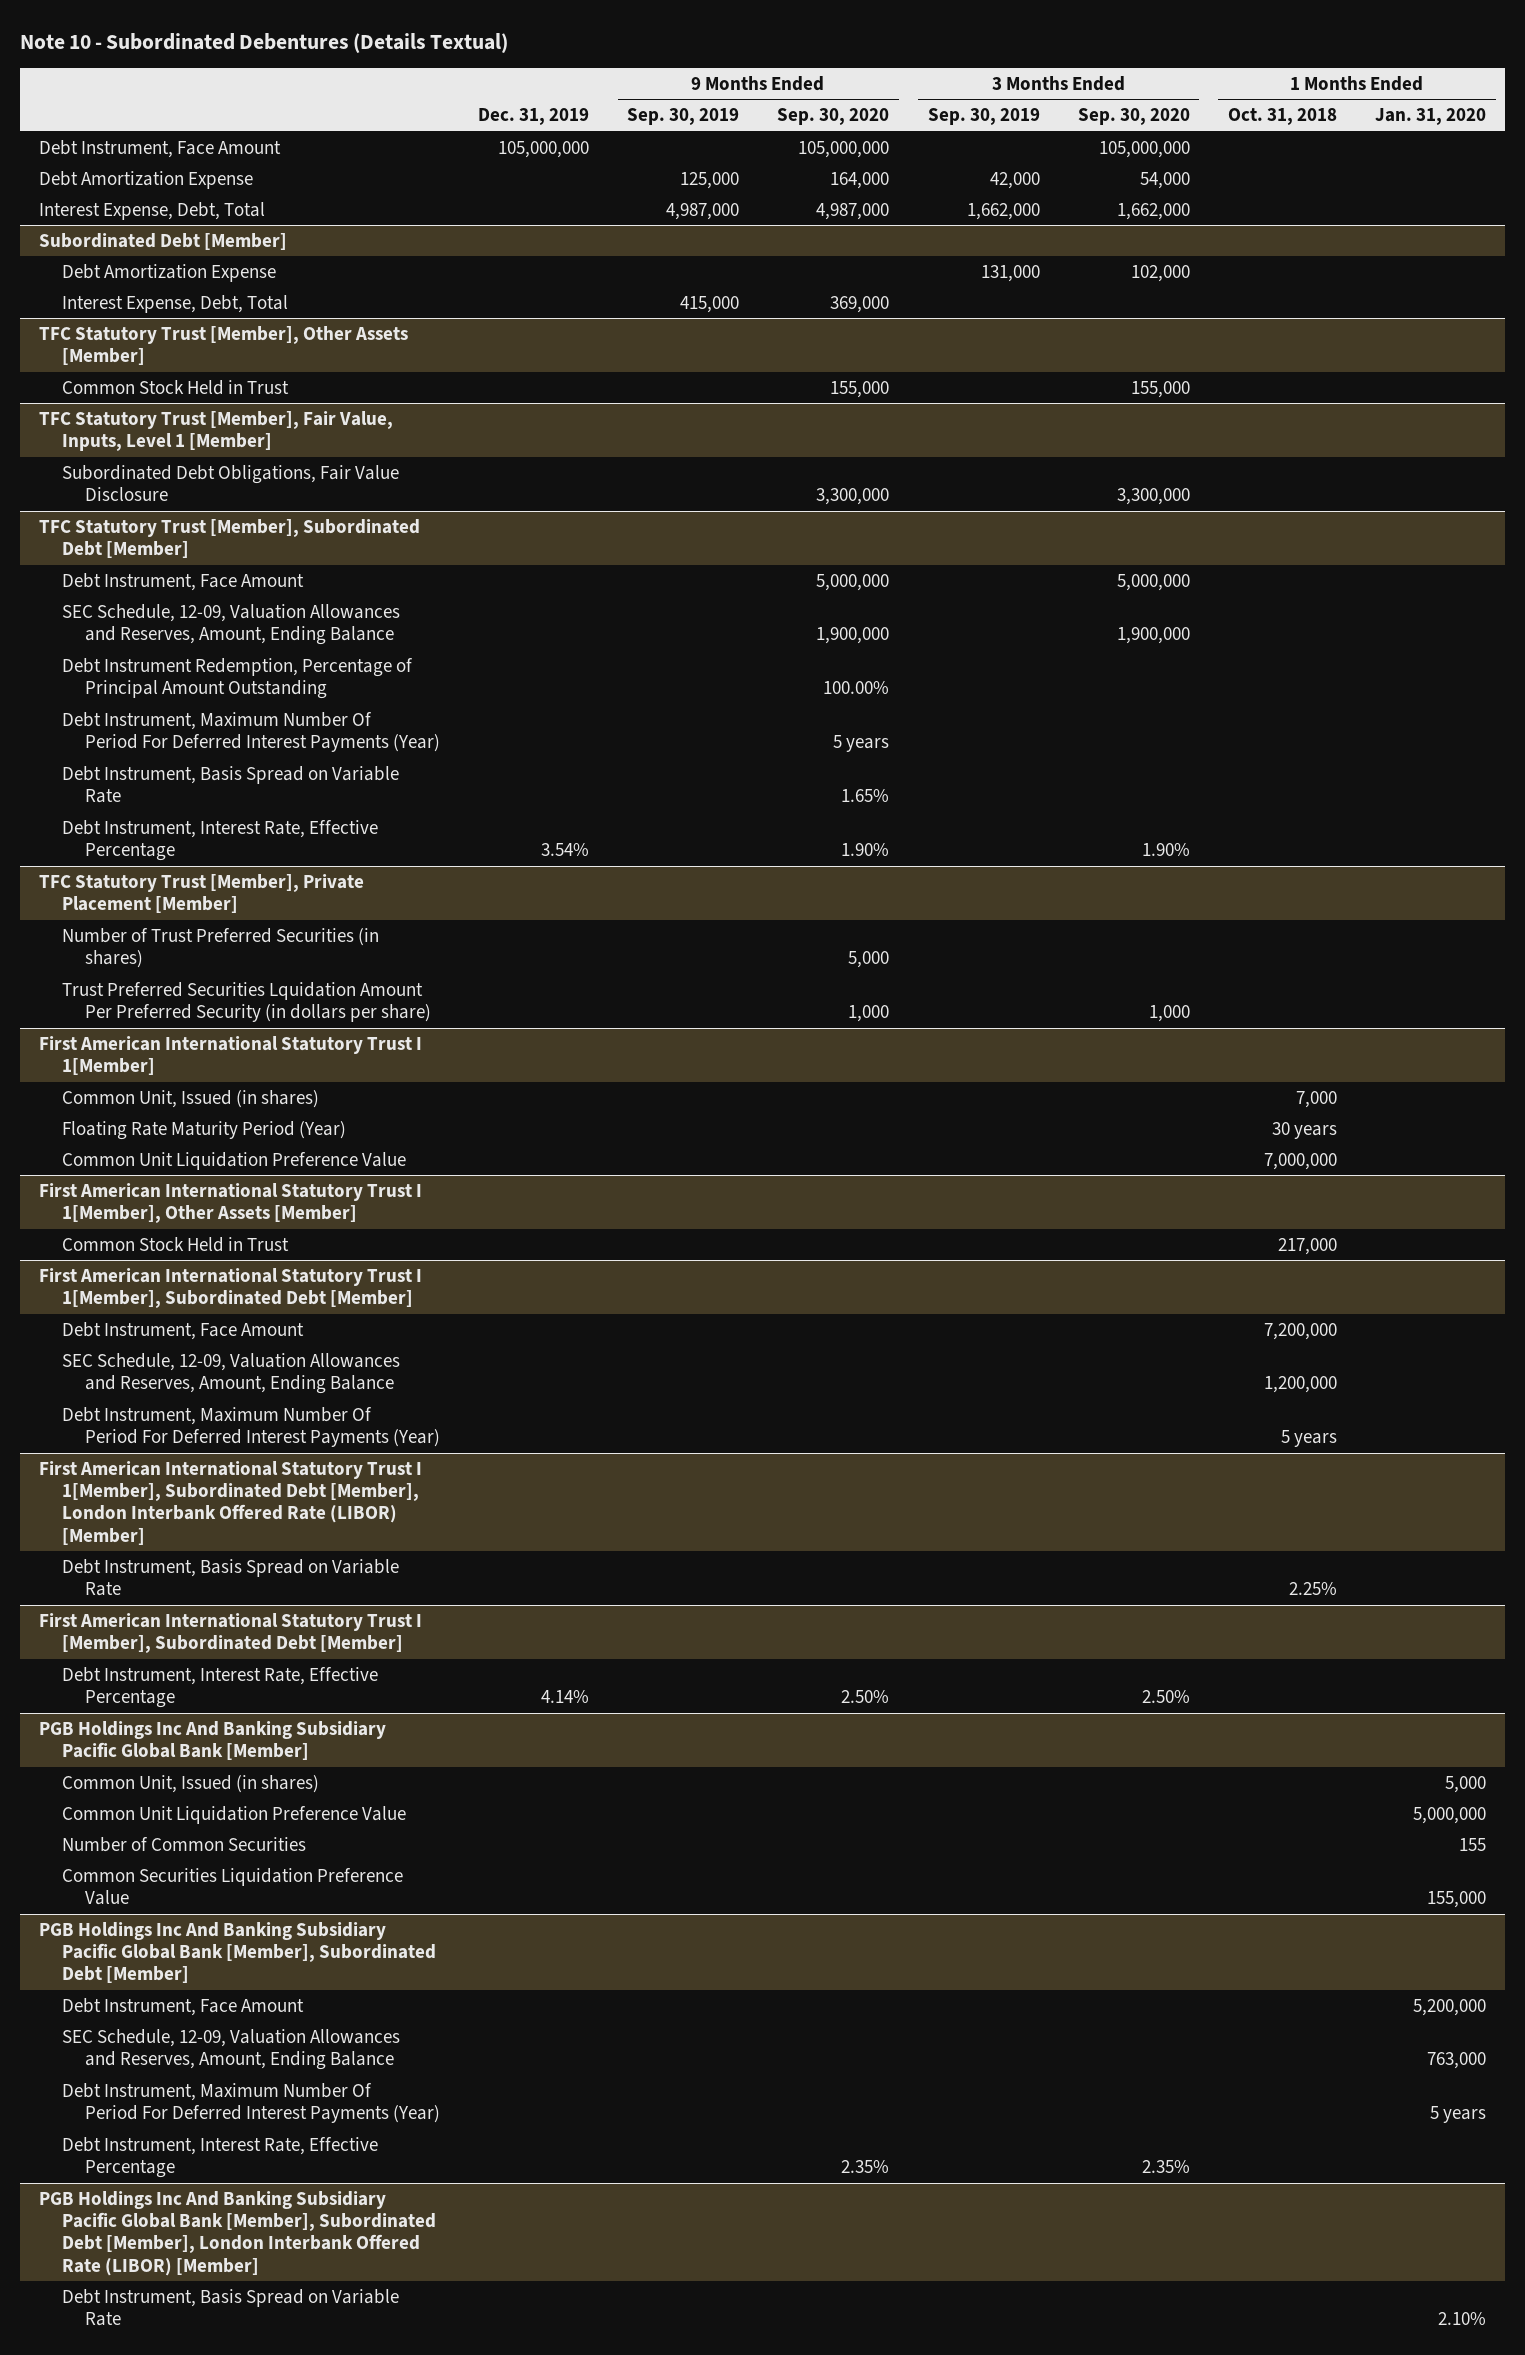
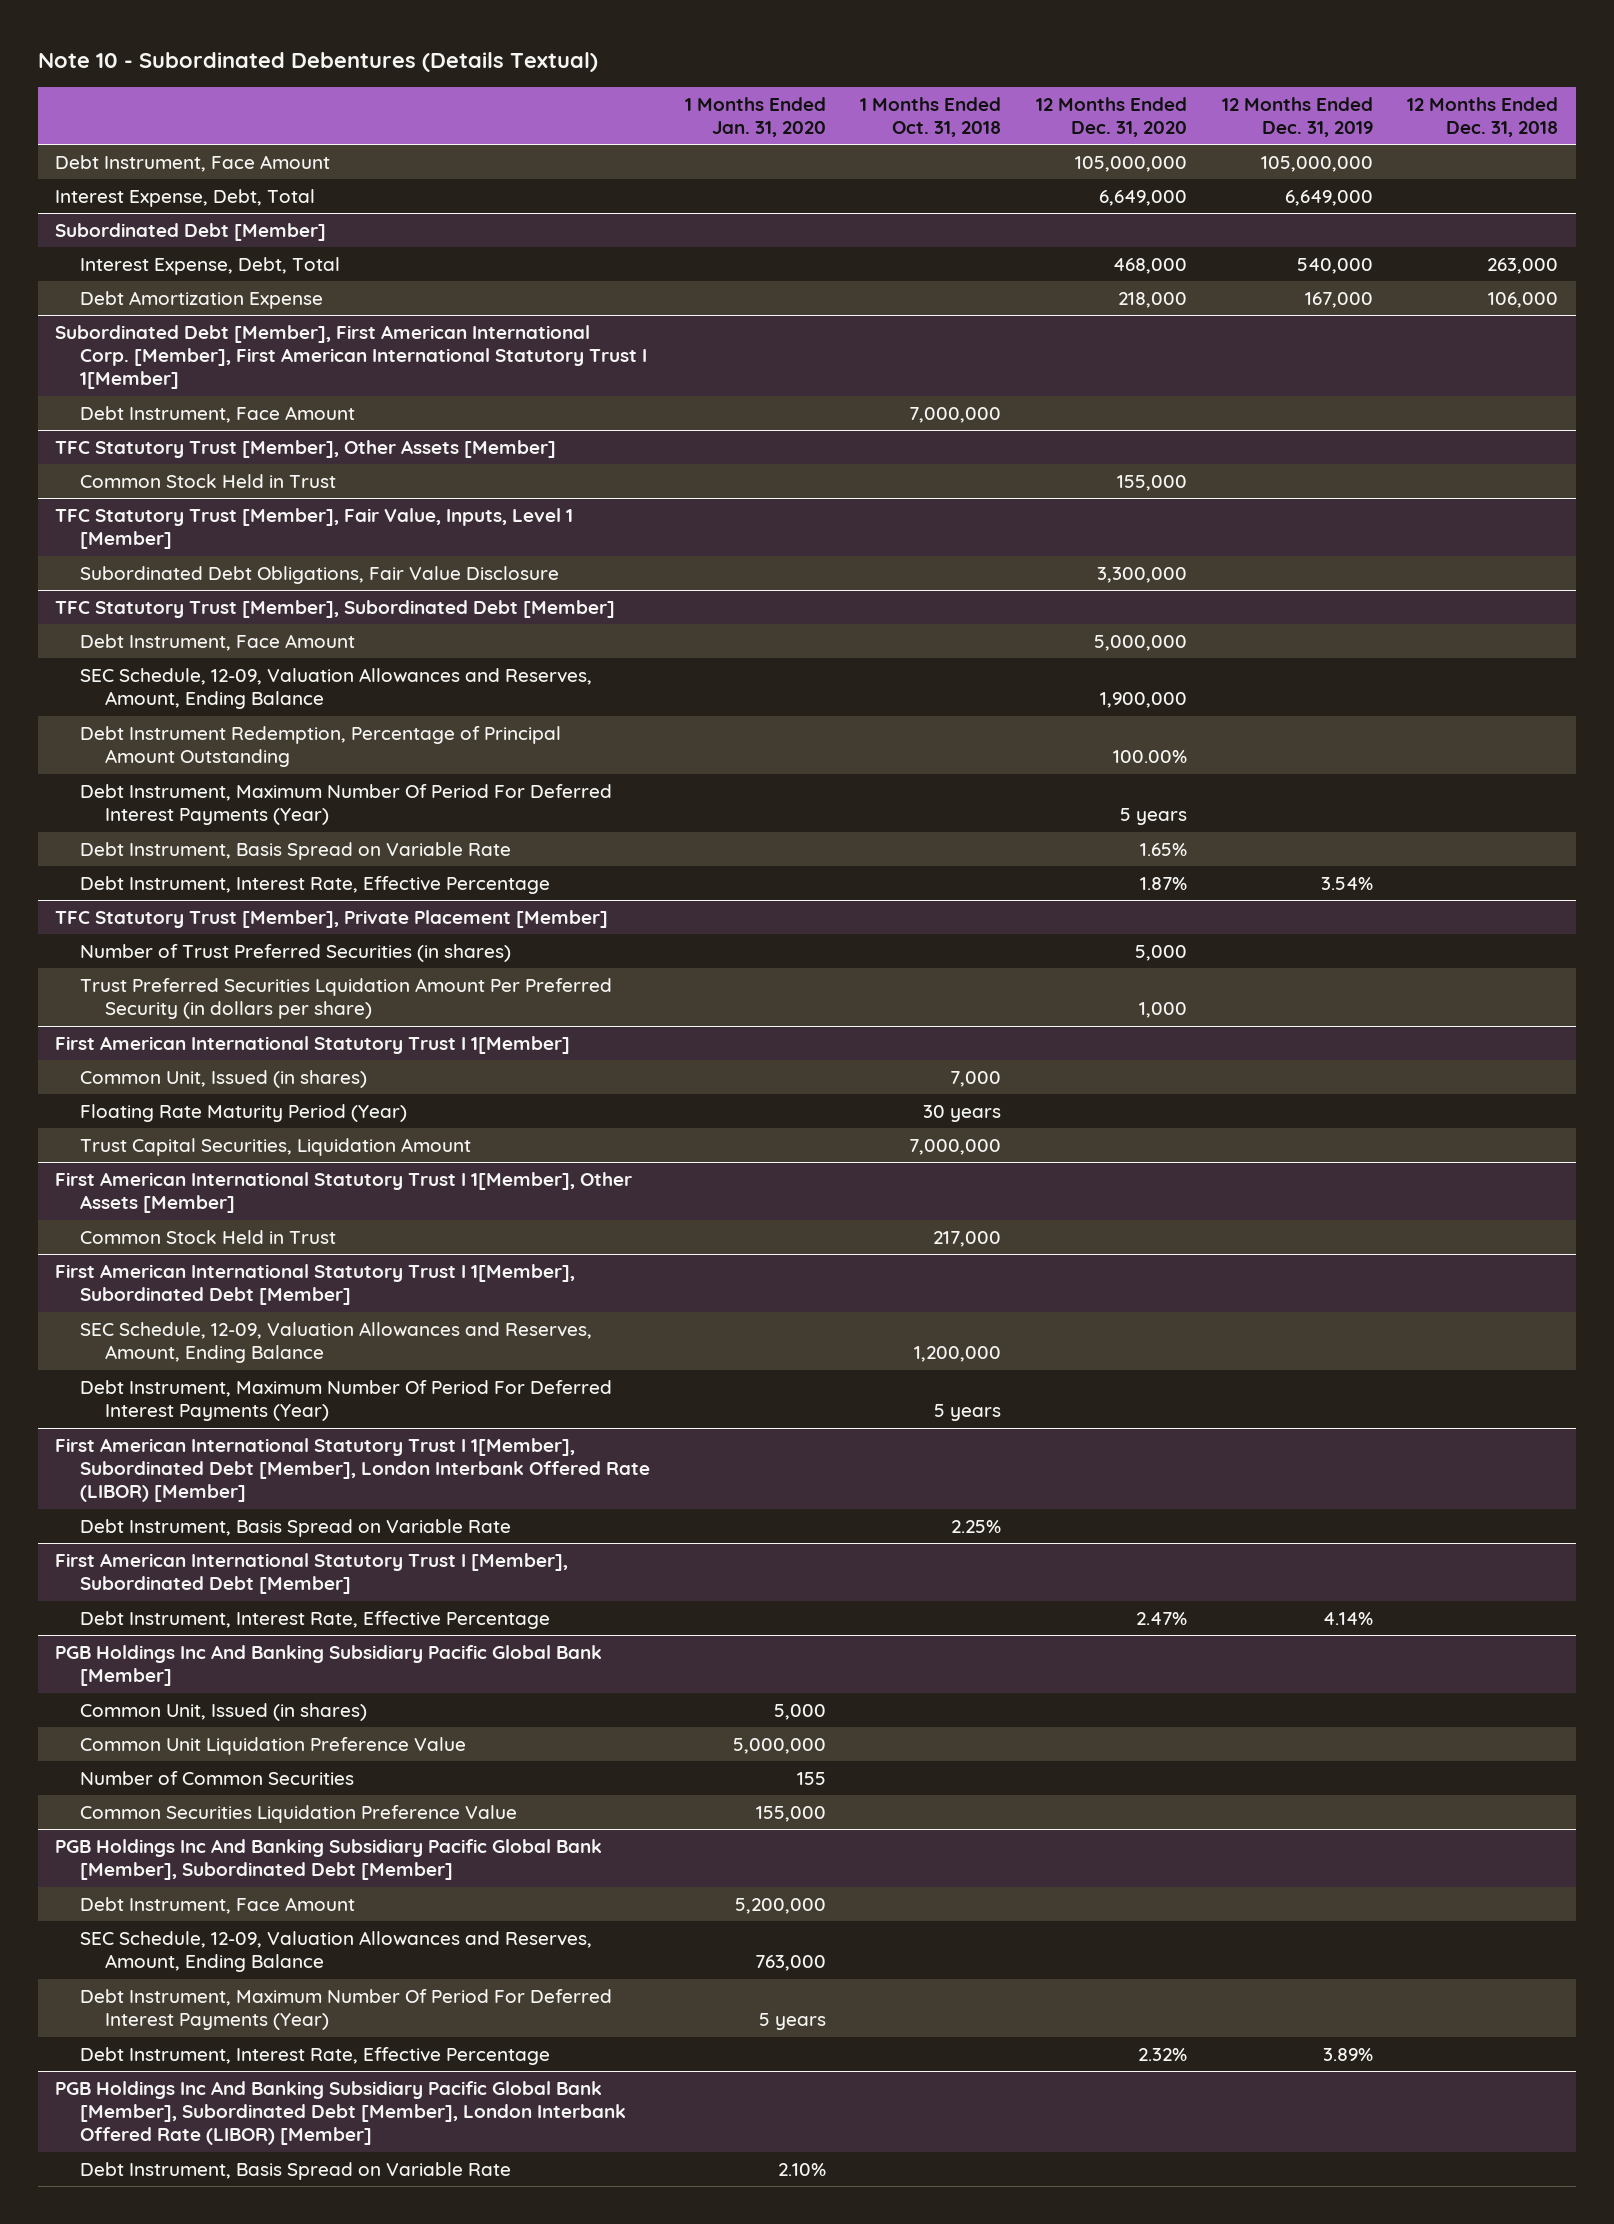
- | Dec. 31, 2019 | 9 Months Ended Sep. 30, 2019 | 9 Months Ended Sep. 30, 2020 | 3 Months Ended Sep. 30, 2019 | 3 Months Ended Sep. 30, 2020 | 1 Months Ended Oct. 31, 2018 | 1 Months Ended Jan. 31, 2020
+ | 1 Months Ended Jan. 31, 2020 | 1 Months Ended Oct. 31, 2018 | 12 Months Ended Dec. 31, 2020 | 12 Months Ended Dec. 31, 2019 | 12 Months Ended Dec. 31, 2018
- Debt Amortization Expense | | 125,000 | 164,000 | 42,000 | 54,000 | |
@ Subordinated Debt [Member]
moved down: Debt Amortization Expense | | | 218,000 | 167,000 | 106,000
+ Subordinated Debt [Member], First American International Corp. [Member], First American International Statutory Trust I 1[Member]
+ Debt Instrument, Face Amount | | 7,000,000 | | |
@ First American International Statutory Trust I 1[Member]
- Common Unit Liquidation Preference Value | | | | | | 7,000,000 |
+ Trust Capital Securities, Liquidation Amount | | 7,000,000 | | |
@ First American International Statutory Trust I 1[Member], Subordinated Debt [Member]
- Debt Instrument, Face Amount | | | | | | 7,200,000 |

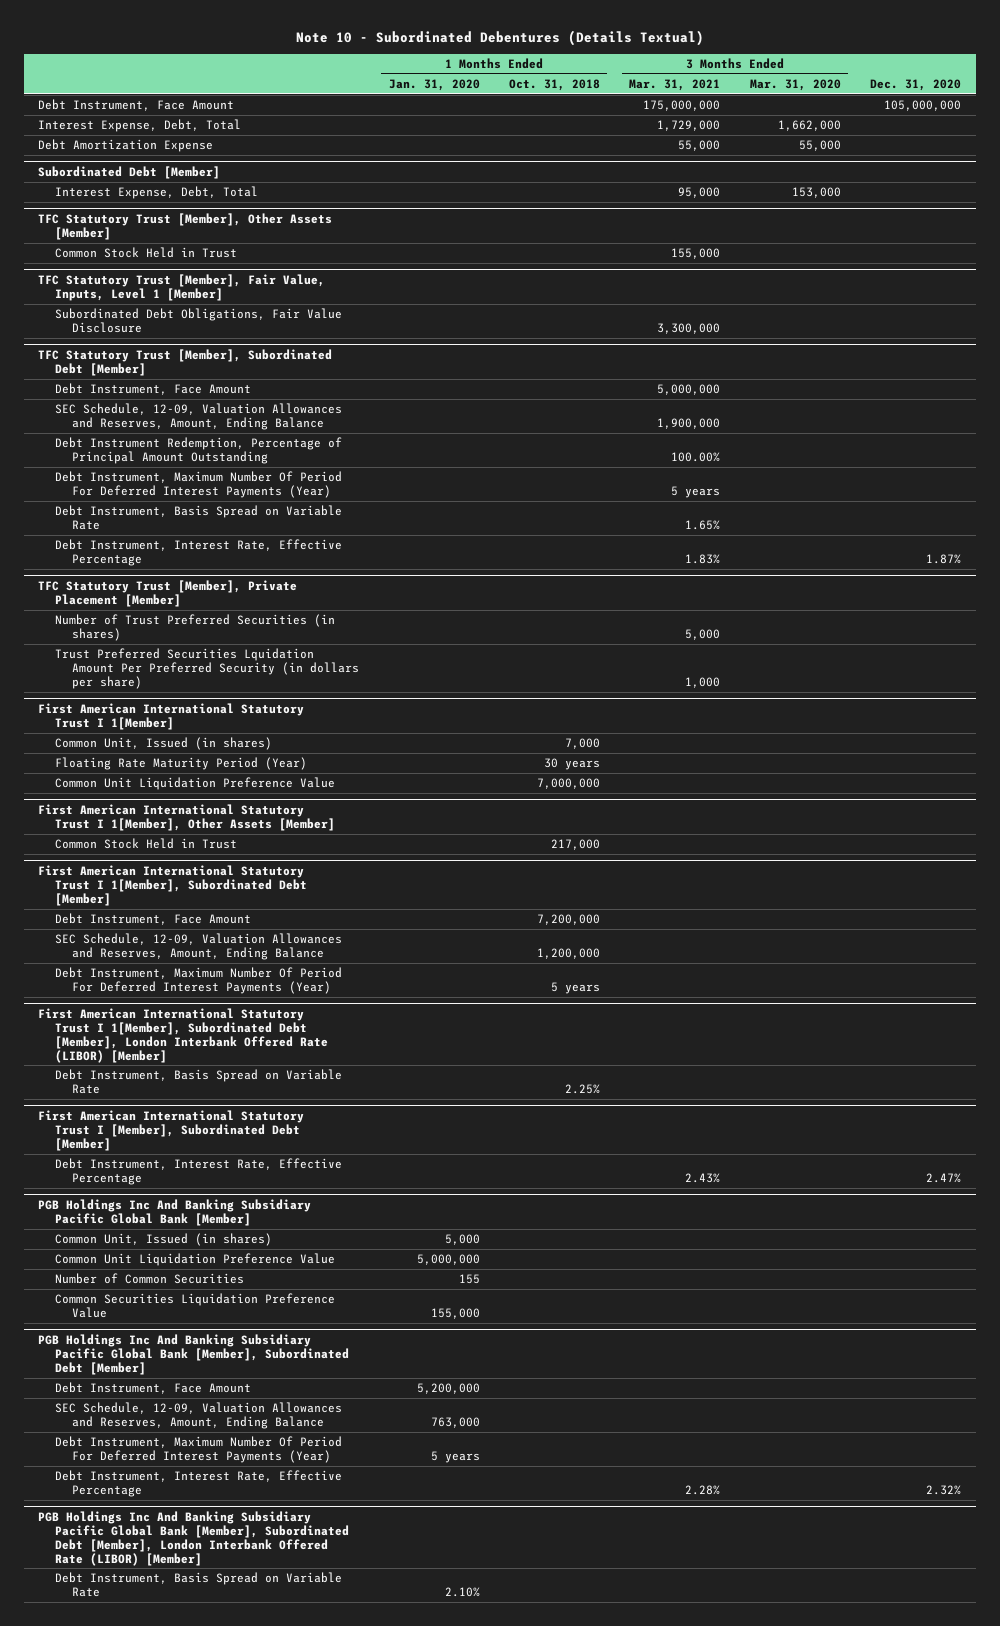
- | 1 Months Ended Jan. 31, 2020 | 1 Months Ended Oct. 31, 2018 | 12 Months Ended Dec. 31, 2020 | 12 Months Ended Dec. 31, 2019 | 12 Months Ended Dec. 31, 2018
+ | 1 Months Ended Jan. 31, 2020 | 1 Months Ended Oct. 31, 2018 | 3 Months Ended Mar. 31, 2021 | 3 Months Ended Mar. 31, 2020 | Dec. 31, 2020
+ Debt Amortization Expense | | | 55,000 | 55,000 |
@ Subordinated Debt [Member]
- Debt Amortization Expense | | | 218,000 | 167,000 | 106,000
- Subordinated Debt [Member], First American International Corp. [Member], First American International Statutory Trust I 1[Member]
- Debt Instrument, Face Amount | | 7,000,000 | | |
@ First American International Statutory Trust I 1[Member]
- Trust Capital Securities, Liquidation Amount | | 7,000,000 | | |
+ Common Unit Liquidation Preference Value | | 7,000,000 | | |
@ First American International Statutory Trust I 1[Member], Subordinated Debt [Member]
+ Debt Instrument, Face Amount | | 7,200,000 | | |

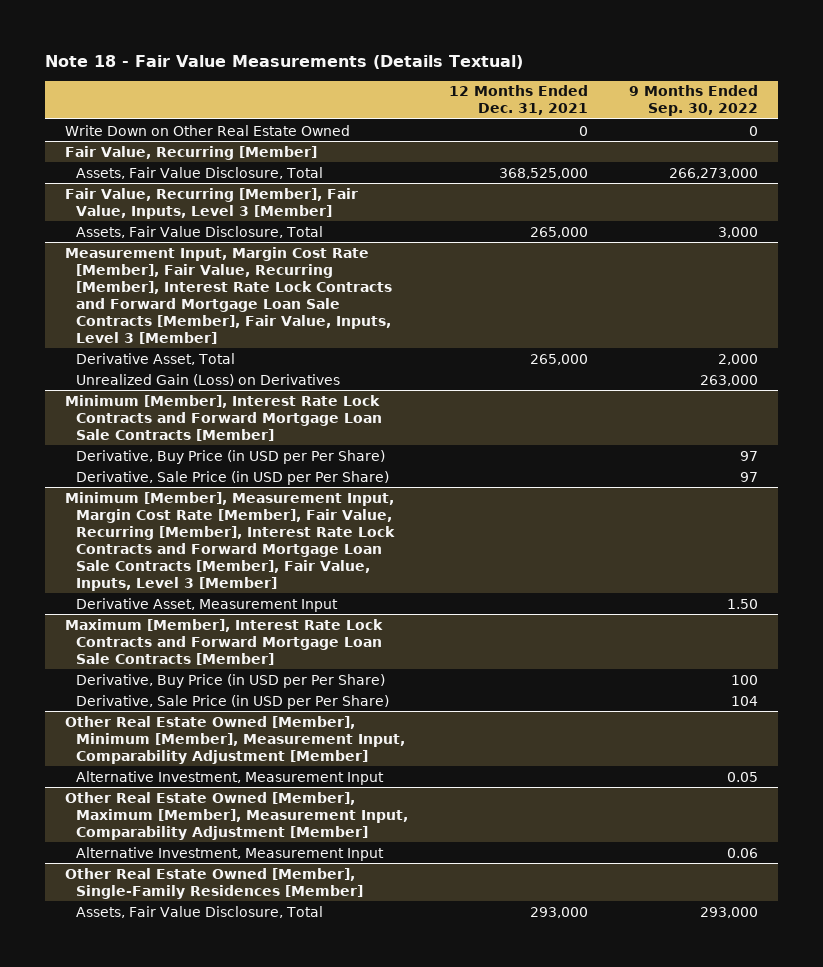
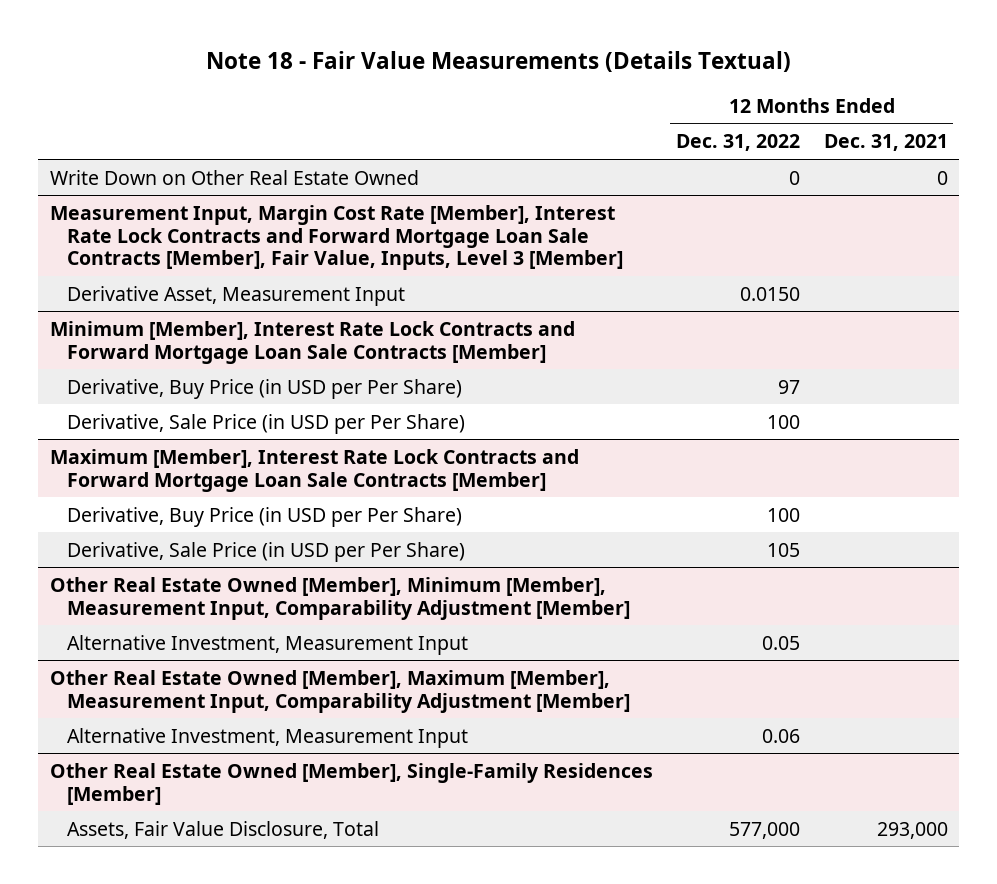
- | 12 Months Ended Dec. 31, 2021 | 9 Months Ended Sep. 30, 2022
+ | 12 Months Ended Dec. 31, 2022 | 12 Months Ended Dec. 31, 2021
- Fair Value, Recurring [Member]
- Assets, Fair Value Disclosure, Total | 368,525,000 | 266,273,000
- Fair Value, Recurring [Member], Fair Value, Inputs, Level 3 [Member]
- Assets, Fair Value Disclosure, Total | 265,000 | 3,000
- Measurement Input, Margin Cost Rate [Member], Fair Value, Recurring [Member], Interest Rate Lock Contracts and Forward Mortgage Loan Sale Contracts [Member], Fair Value, Inputs, Level 3 [Member]
- Derivative Asset, Total | 265,000 | 2,000
- Unrealized Gain (Loss) on Derivatives | | 263,000
+ Measurement Input, Margin Cost Rate [Member], Interest Rate Lock Contracts and Forward Mortgage Loan Sale Contracts [Member], Fair Value, Inputs, Level 3 [Member]
+ Derivative Asset, Measurement Input | 0.0150 |
- Minimum [Member], Measurement Input, Margin Cost Rate [Member], Fair Value, Recurring [Member], Interest Rate Lock Contracts and Forward Mortgage Loan Sale Contracts [Member], Fair Value, Inputs, Level 3 [Member]
- Derivative Asset, Measurement Input | | 1.50

